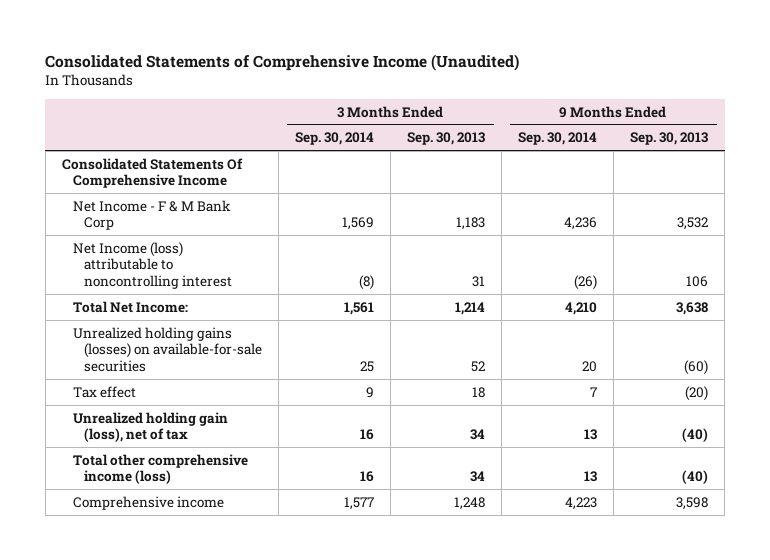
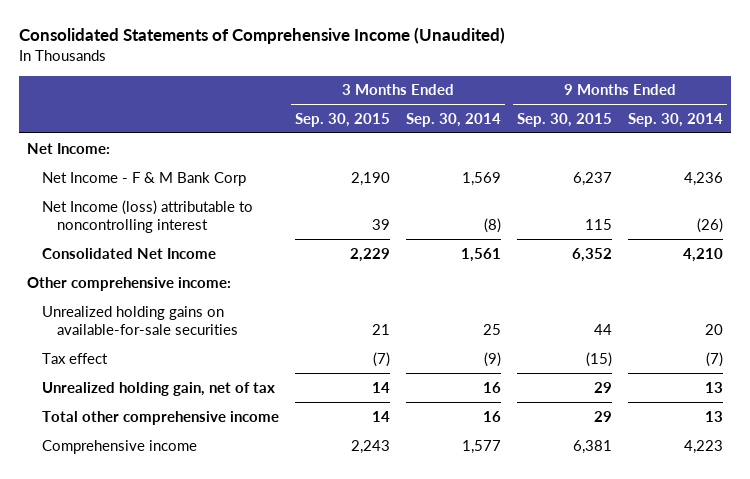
- | 3 Months Ended Sep. 30, 2014 | 3 Months Ended Sep. 30, 2013 | 9 Months Ended Sep. 30, 2014 | 9 Months Ended Sep. 30, 2013
+ | 3 Months Ended Sep. 30, 2015 | 3 Months Ended Sep. 30, 2014 | 9 Months Ended Sep. 30, 2015 | 9 Months Ended Sep. 30, 2014
- Consolidated Statements Of Comprehensive Income
+ Net Income:
- Total Net Income: | 1,561 | 1,214 | 4,210 | 3,638
- Unrealized holding gains (losses) on available-for-sale securities | 25 | 52 | 20 | (60)
- Tax effect | 9 | 18 | 7 | (20)
- Unrealized holding gain (loss), net of tax | 16 | 34 | 13 | (40)
- Total other comprehensive income (loss) | 16 | 34 | 13 | (40)
+ Consolidated Net Income | 2,229 | 1,561 | 6,352 | 4,210
+ Other comprehensive income:
+ Unrealized holding gains on available-for-sale securities | 21 | 25 | 44 | 20
+ Tax effect | (7) | (9) | (15) | (7)
+ Unrealized holding gain, net of tax | 14 | 16 | 29 | 13
+ Total other comprehensive income | 14 | 16 | 29 | 13

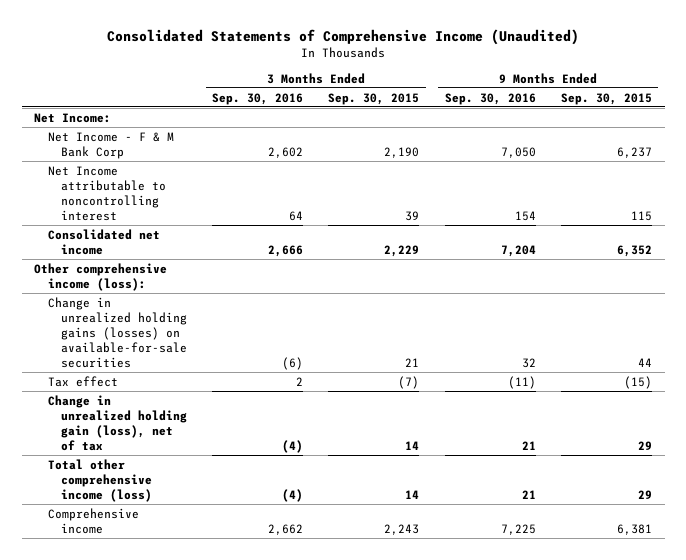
- | 3 Months Ended Sep. 30, 2015 | 3 Months Ended Sep. 30, 2014 | 9 Months Ended Sep. 30, 2015 | 9 Months Ended Sep. 30, 2014
+ | 3 Months Ended Sep. 30, 2016 | 3 Months Ended Sep. 30, 2015 | 9 Months Ended Sep. 30, 2016 | 9 Months Ended Sep. 30, 2015
- Net Income (loss) attributable to noncontrolling interest | 39 | (8) | 115 | (26)
- Consolidated Net Income | 2,229 | 1,561 | 6,352 | 4,210
- Other comprehensive income:
- Unrealized holding gains on available-for-sale securities | 21 | 25 | 44 | 20
+ Net Income attributable to noncontrolling interest | 64 | 39 | 154 | 115
+ Consolidated net income | 2,666 | 2,229 | 7,204 | 6,352
+ Other comprehensive income (loss):
+ Change in unrealized holding gains (losses) on available-for-sale securities | (6) | 21 | 32 | 44
- Unrealized holding gain, net of tax | 14 | 16 | 29 | 13
- Total other comprehensive income | 14 | 16 | 29 | 13
+ Change in unrealized holding gain (loss), net of tax | (4) | 14 | 21 | 29
+ Total other comprehensive income (loss) | (4) | 14 | 21 | 29

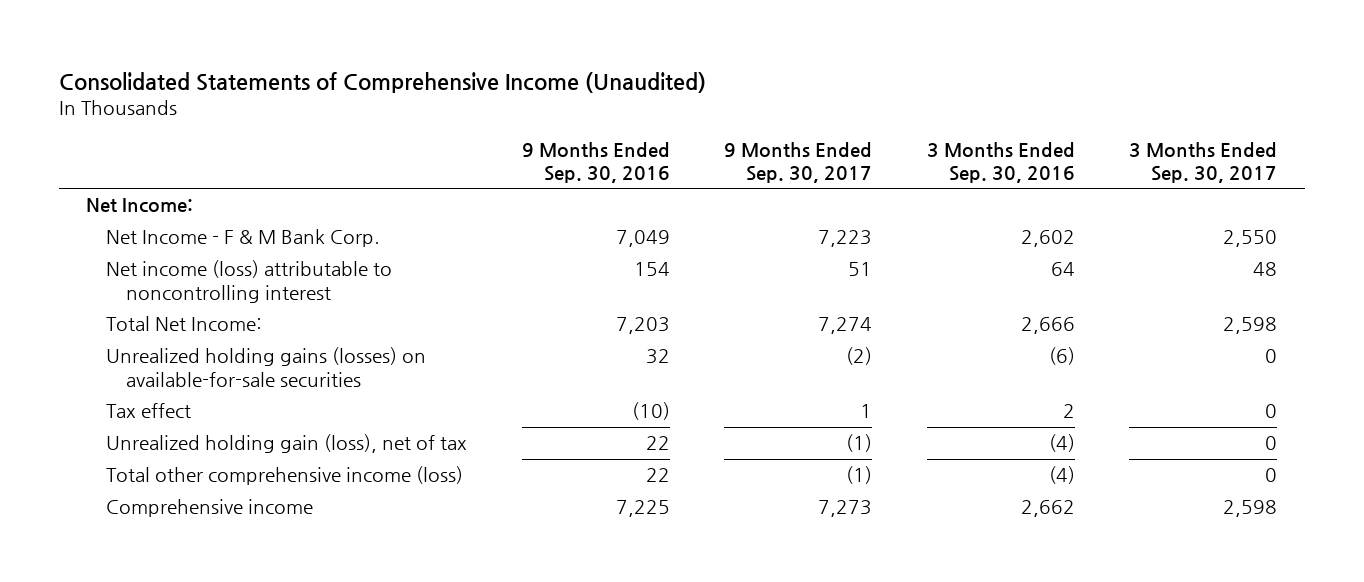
- | 3 Months Ended Sep. 30, 2016 | 3 Months Ended Sep. 30, 2015 | 9 Months Ended Sep. 30, 2016 | 9 Months Ended Sep. 30, 2015
+ | 9 Months Ended Sep. 30, 2016 | 9 Months Ended Sep. 30, 2017 | 3 Months Ended Sep. 30, 2016 | 3 Months Ended Sep. 30, 2017
- Net Income - F & M Bank Corp | 2,602 | 2,190 | 7,050 | 6,237
- Net Income attributable to noncontrolling interest | 64 | 39 | 154 | 115
- Consolidated net income | 2,666 | 2,229 | 7,204 | 6,352
- Other comprehensive income (loss):
- Change in unrealized holding gains (losses) on available-for-sale securities | (6) | 21 | 32 | 44
- Tax effect | 2 | (7) | (11) | (15)
- Change in unrealized holding gain (loss), net of tax | (4) | 14 | 21 | 29
- Total other comprehensive income (loss) | (4) | 14 | 21 | 29
+ Net Income - F & M Bank Corp. | 7,049 | 7,223 | 2,602 | 2,550
+ Net income (loss) attributable to noncontrolling interest | 154 | 51 | 64 | 48
+ Total Net Income: | 7,203 | 7,274 | 2,666 | 2,598
+ Unrealized holding gains (losses) on available-for-sale securities | 32 | (2) | (6) | 0
+ Tax effect | (10) | 1 | 2 | 0
+ Unrealized holding gain (loss), net of tax | 22 | (1) | (4) | 0
+ Total other comprehensive income (loss) | 22 | (1) | (4) | 0

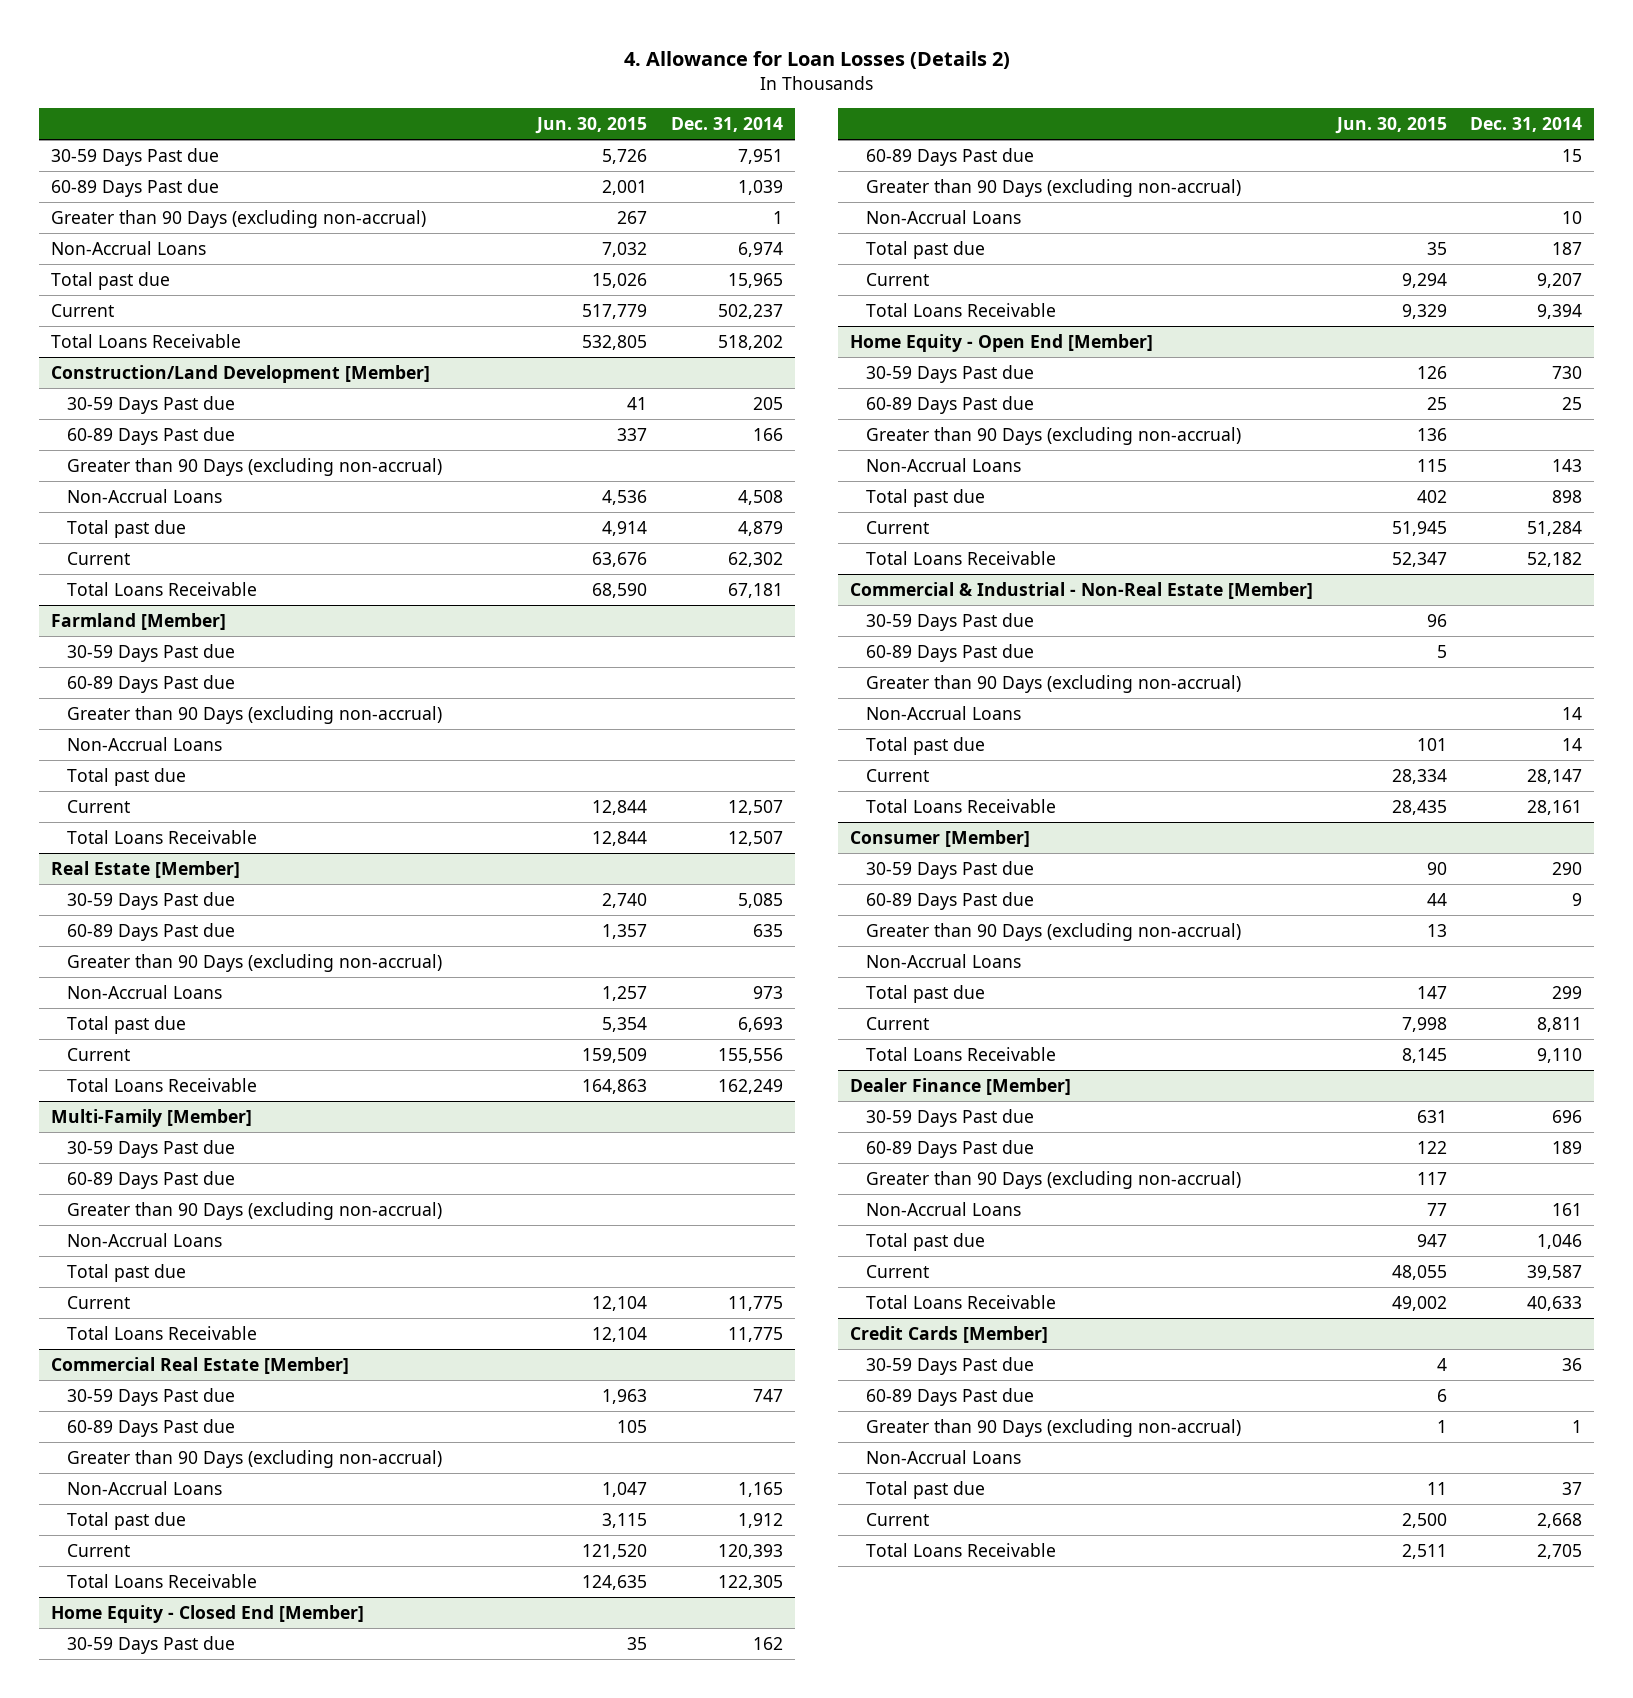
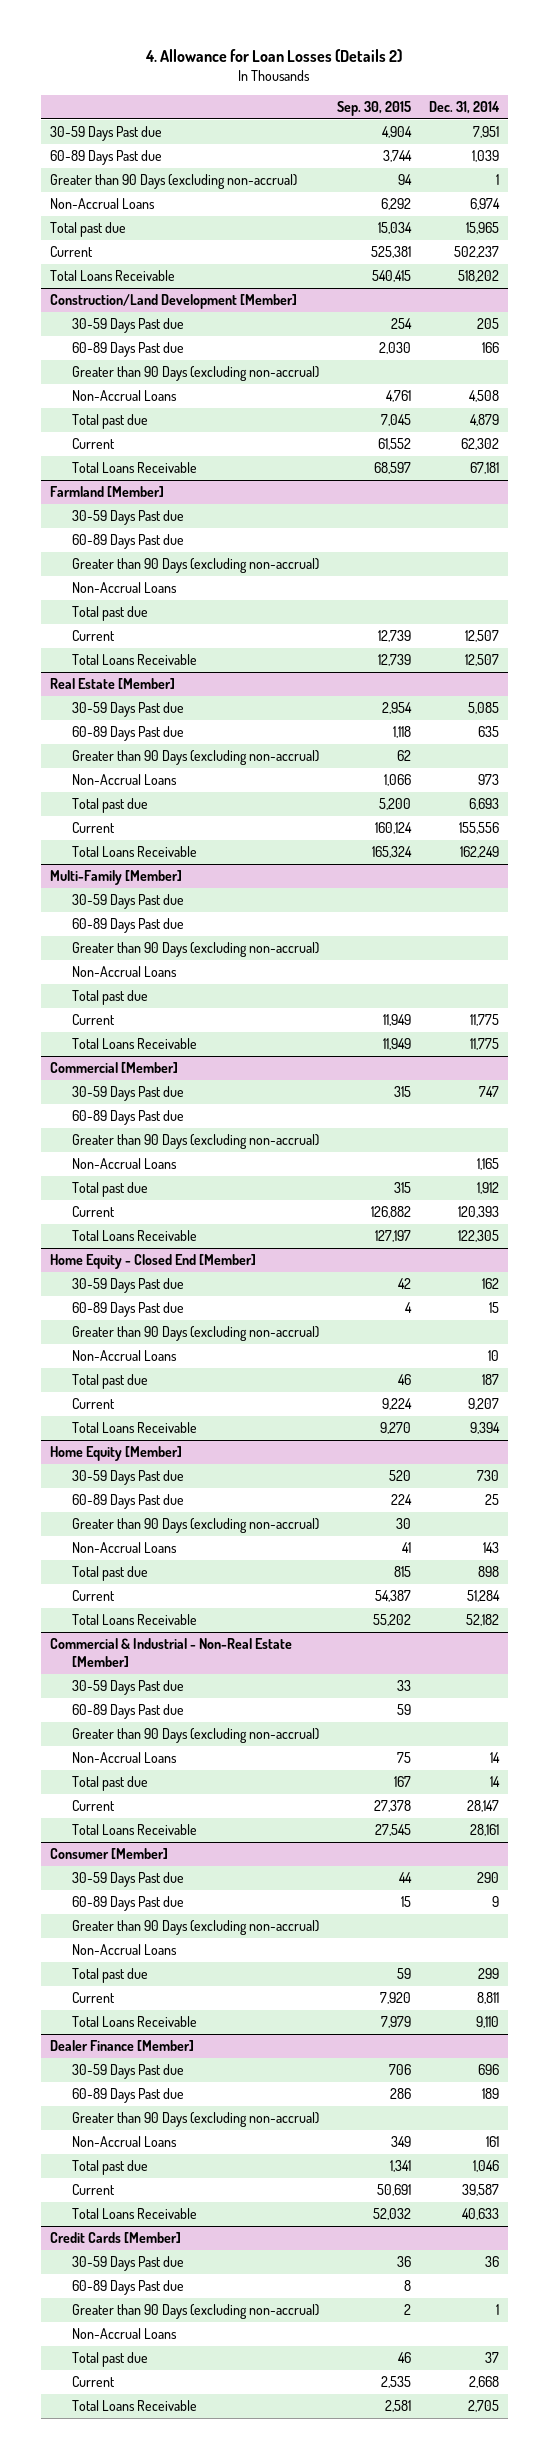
- | Jun. 30, 2015 | Dec. 31, 2014
+ | Sep. 30, 2015 | Dec. 31, 2014
- Commercial Real Estate [Member]
+ Commercial [Member]
- Home Equity - Open End [Member]
+ Home Equity [Member]

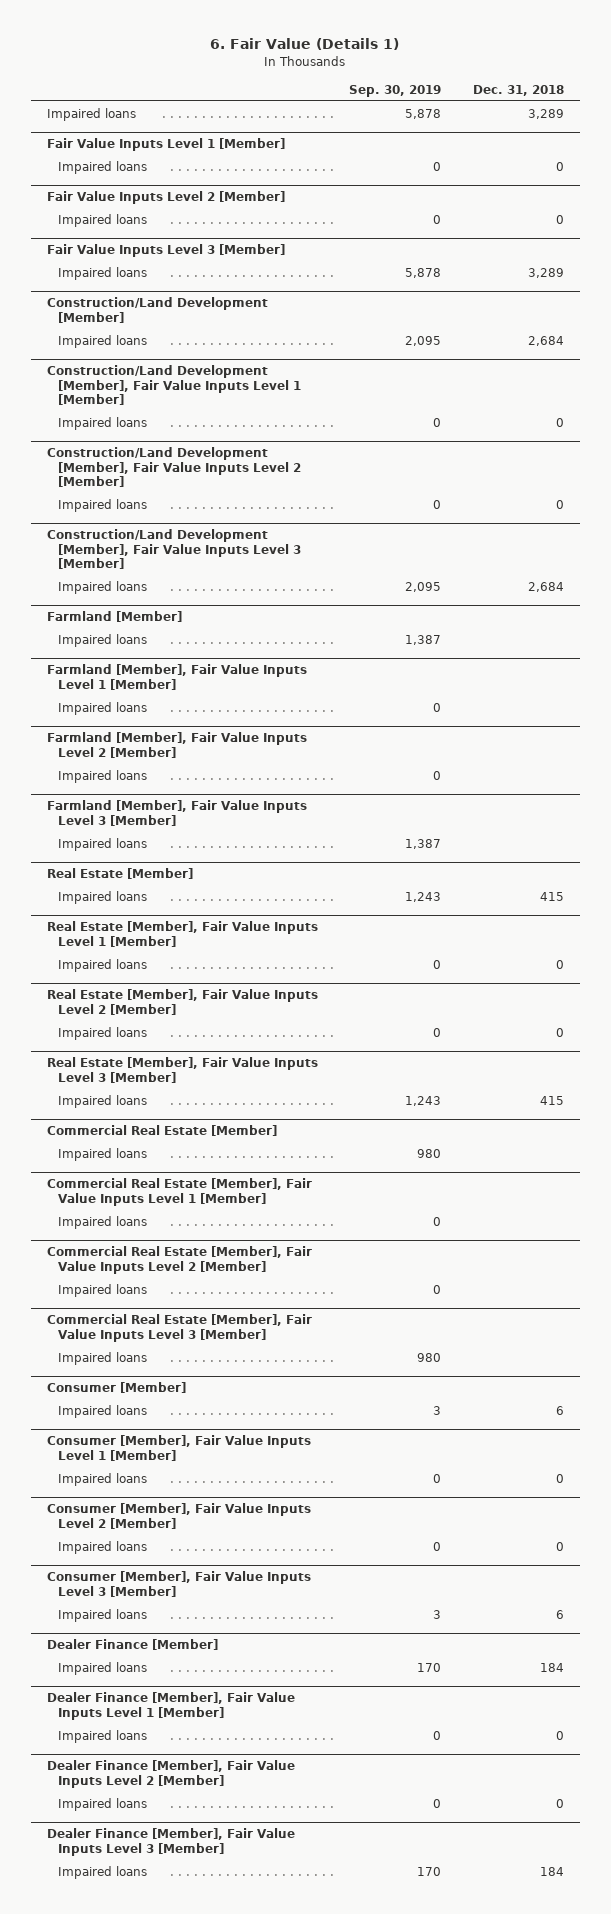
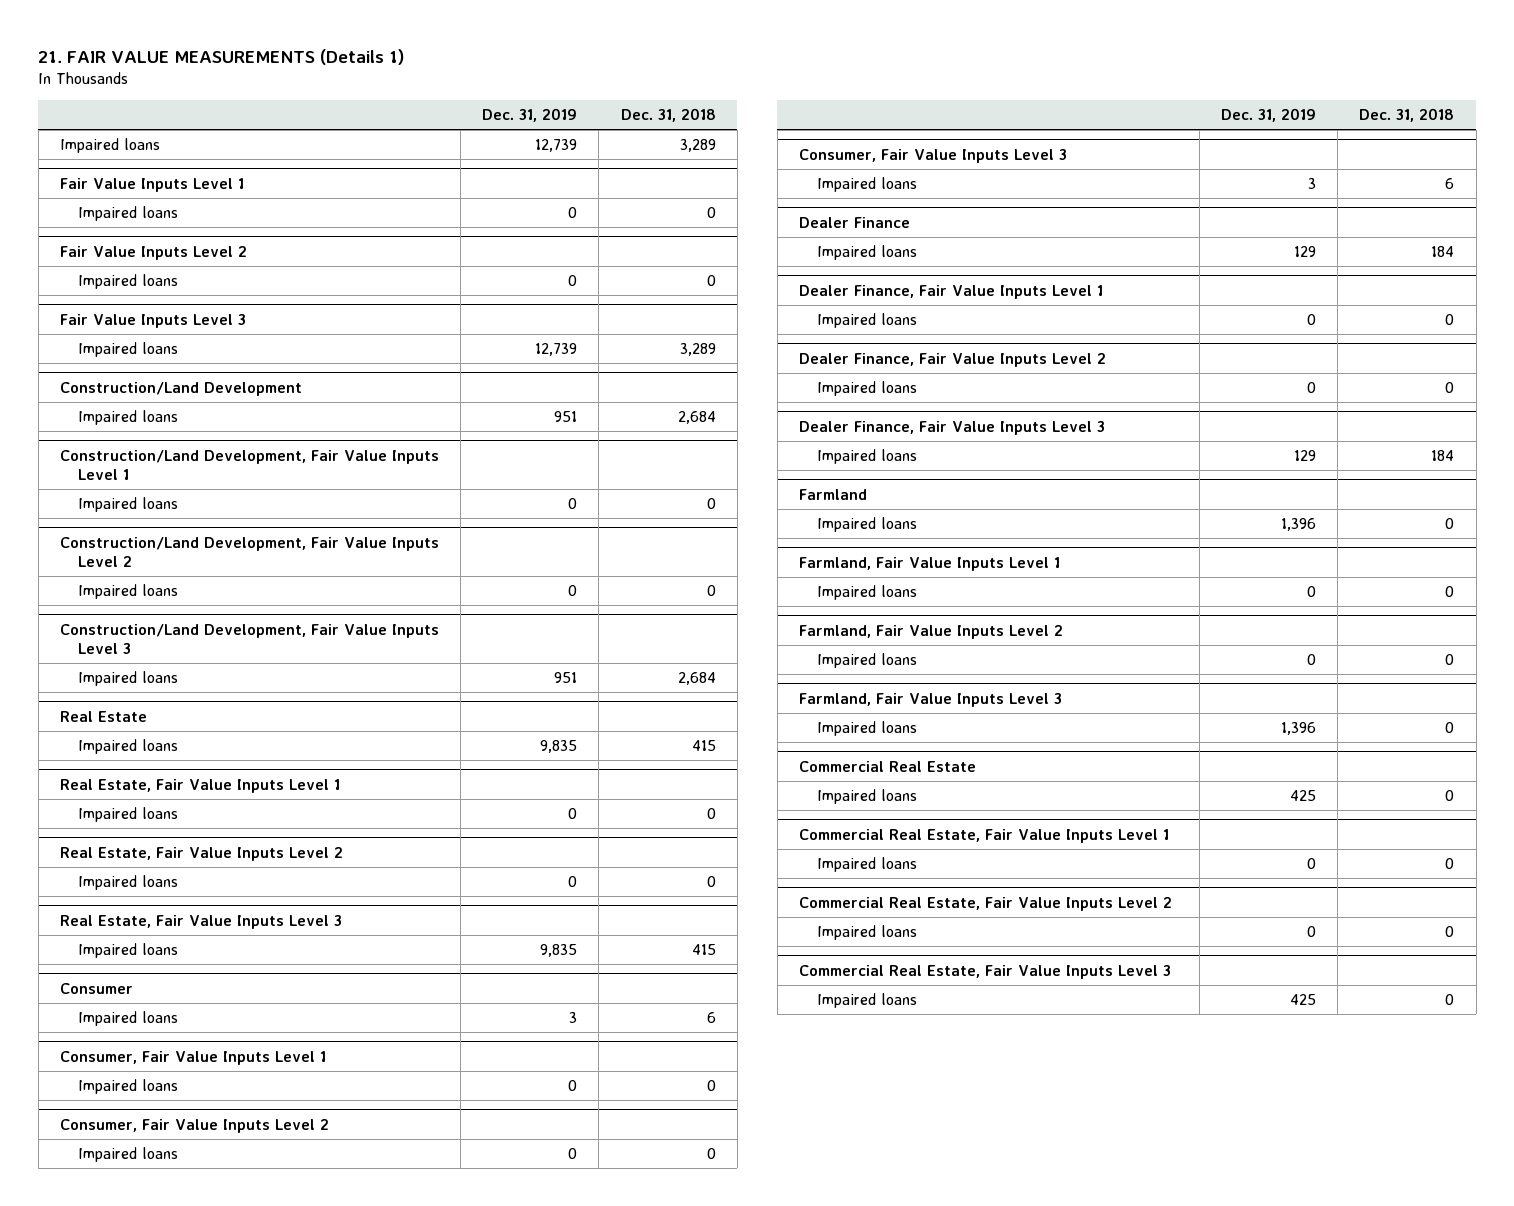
- 6. Fair Value (Details 1)
+ 21. FAIR VALUE MEASUREMENTS (Details 1)
- | Sep. 30, 2019 | Dec. 31, 2018
+ | Dec. 31, 2019 | Dec. 31, 2018
- Fair Value Inputs Level 1 [Member]
+ Fair Value Inputs Level 1
- Fair Value Inputs Level 2 [Member]
+ Fair Value Inputs Level 2
- Fair Value Inputs Level 3 [Member]
+ Fair Value Inputs Level 3
- Construction/Land Development [Member]
+ Construction/Land Development
- Construction/Land Development [Member], Fair Value Inputs Level 1 [Member]
+ Construction/Land Development, Fair Value Inputs Level 1
- Construction/Land Development [Member], Fair Value Inputs Level 2 [Member]
+ Construction/Land Development, Fair Value Inputs Level 2
- Construction/Land Development [Member], Fair Value Inputs Level 3 [Member]
+ Construction/Land Development, Fair Value Inputs Level 3
- Farmland [Member]
- Impaired loans | 1,387 |
- Farmland [Member], Fair Value Inputs Level 1 [Member]
- Impaired loans | 0 |
- Farmland [Member], Fair Value Inputs Level 2 [Member]
- Impaired loans | 0 |
- Farmland [Member], Fair Value Inputs Level 3 [Member]
- Impaired loans | 1,387 |
- Real Estate [Member]
+ Real Estate
- Real Estate [Member], Fair Value Inputs Level 1 [Member]
+ Real Estate, Fair Value Inputs Level 1
- Real Estate [Member], Fair Value Inputs Level 2 [Member]
+ Real Estate, Fair Value Inputs Level 2
- Real Estate [Member], Fair Value Inputs Level 3 [Member]
+ Real Estate, Fair Value Inputs Level 3
- Commercial Real Estate [Member]
- Impaired loans | 980 |
- Commercial Real Estate [Member], Fair Value Inputs Level 1 [Member]
- Impaired loans | 0 |
- Commercial Real Estate [Member], Fair Value Inputs Level 2 [Member]
- Impaired loans | 0 |
- Commercial Real Estate [Member], Fair Value Inputs Level 3 [Member]
- Impaired loans | 980 |
- Consumer [Member]
+ Consumer
- Consumer [Member], Fair Value Inputs Level 1 [Member]
+ Consumer, Fair Value Inputs Level 1
- Consumer [Member], Fair Value Inputs Level 2 [Member]
+ Consumer, Fair Value Inputs Level 2
- Consumer [Member], Fair Value Inputs Level 3 [Member]
+ Consumer, Fair Value Inputs Level 3
- Dealer Finance [Member]
+ Dealer Finance
- Dealer Finance [Member], Fair Value Inputs Level 1 [Member]
+ Dealer Finance, Fair Value Inputs Level 1
- Dealer Finance [Member], Fair Value Inputs Level 2 [Member]
+ Dealer Finance, Fair Value Inputs Level 2
- Dealer Finance [Member], Fair Value Inputs Level 3 [Member]
+ Dealer Finance, Fair Value Inputs Level 3
+ Farmland
+ Impaired loans | 1,396 | 0
+ Farmland, Fair Value Inputs Level 1
+ Impaired loans | 0 | 0
+ Farmland, Fair Value Inputs Level 2
+ Impaired loans | 0 | 0
+ Farmland, Fair Value Inputs Level 3
+ Impaired loans | 1,396 | 0
+ Commercial Real Estate
+ Impaired loans | 425 | 0
+ Commercial Real Estate, Fair Value Inputs Level 1
+ Impaired loans | 0 | 0
+ Commercial Real Estate, Fair Value Inputs Level 2
+ Impaired loans | 0 | 0
+ Commercial Real Estate, Fair Value Inputs Level 3
+ Impaired loans | 425 | 0

